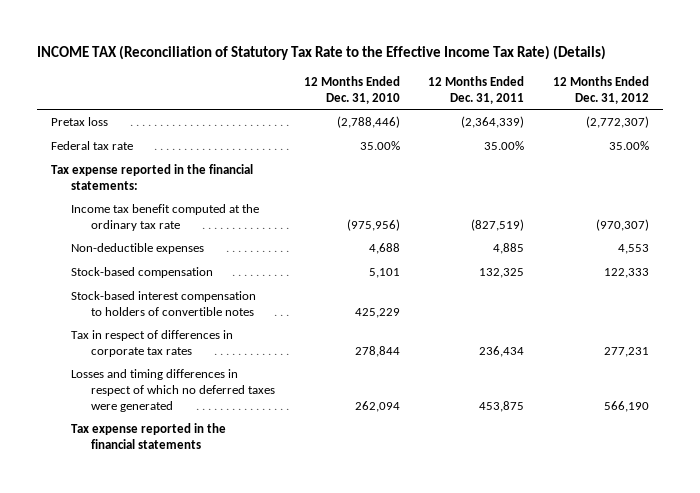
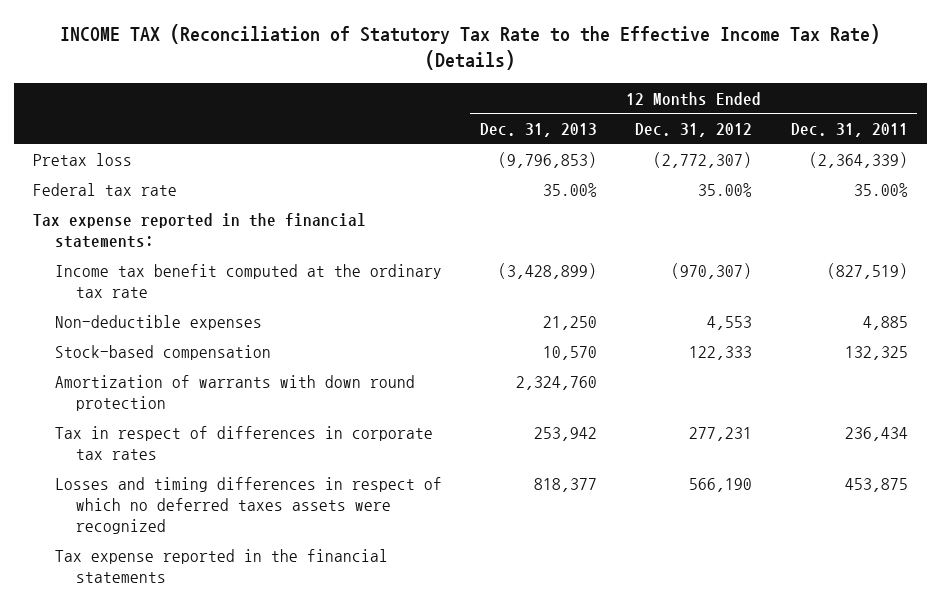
- | 12 Months Ended Dec. 31, 2010 | 12 Months Ended Dec. 31, 2011 | 12 Months Ended Dec. 31, 2012
+ | 12 Months Ended Dec. 31, 2013 | 12 Months Ended Dec. 31, 2012 | 12 Months Ended Dec. 31, 2011
- Stock-based interest compensation to holders of convertible notes | 425,229 | |
+ Amortization of warrants with down round protection | 2,324,760 | |
- Losses and timing differences in respect of which no deferred taxes were generated | 262,094 | 453,875 | 566,190
+ Losses and timing differences in respect of which no deferred taxes assets were recognized | 818,377 | 566,190 | 453,875

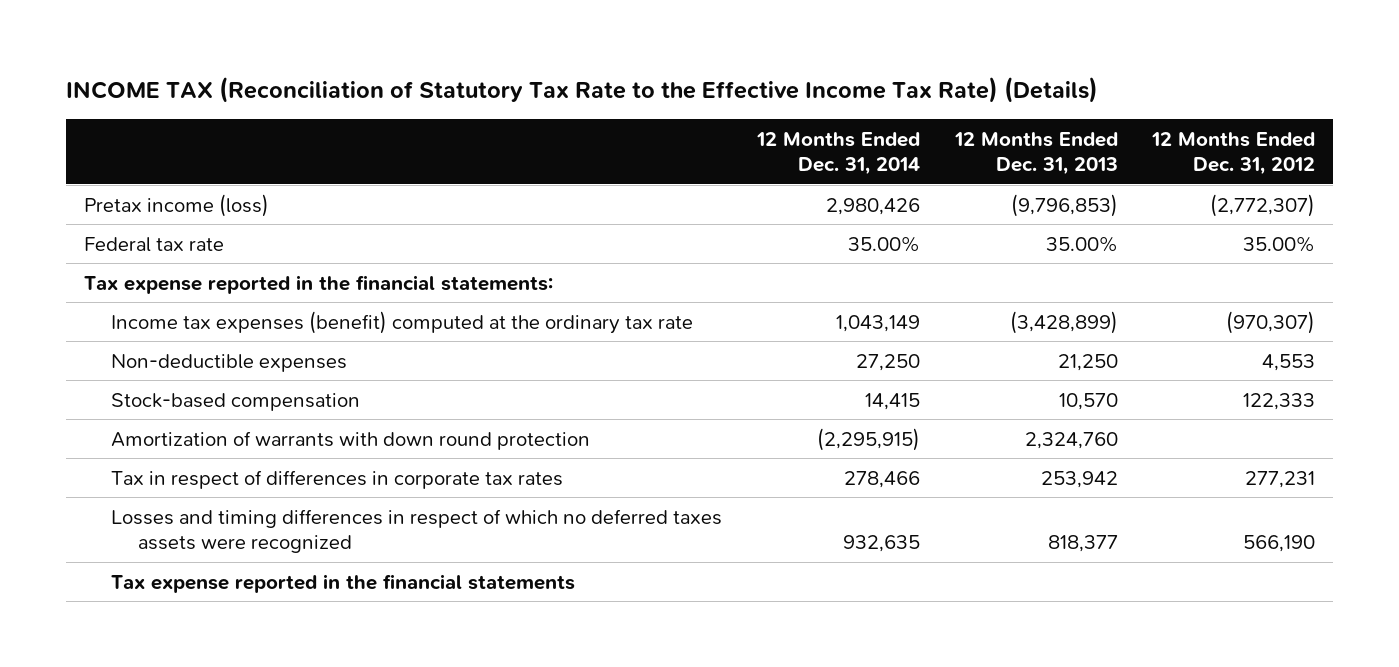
- | 12 Months Ended Dec. 31, 2013 | 12 Months Ended Dec. 31, 2012 | 12 Months Ended Dec. 31, 2011
+ | 12 Months Ended Dec. 31, 2014 | 12 Months Ended Dec. 31, 2013 | 12 Months Ended Dec. 31, 2012
- Pretax loss | (9,796,853) | (2,772,307) | (2,364,339)
+ Pretax income (loss) | 2,980,426 | (9,796,853) | (2,772,307)
- Income tax benefit computed at the ordinary tax rate | (3,428,899) | (970,307) | (827,519)
+ Income tax expenses (benefit) computed at the ordinary tax rate | 1,043,149 | (3,428,899) | (970,307)

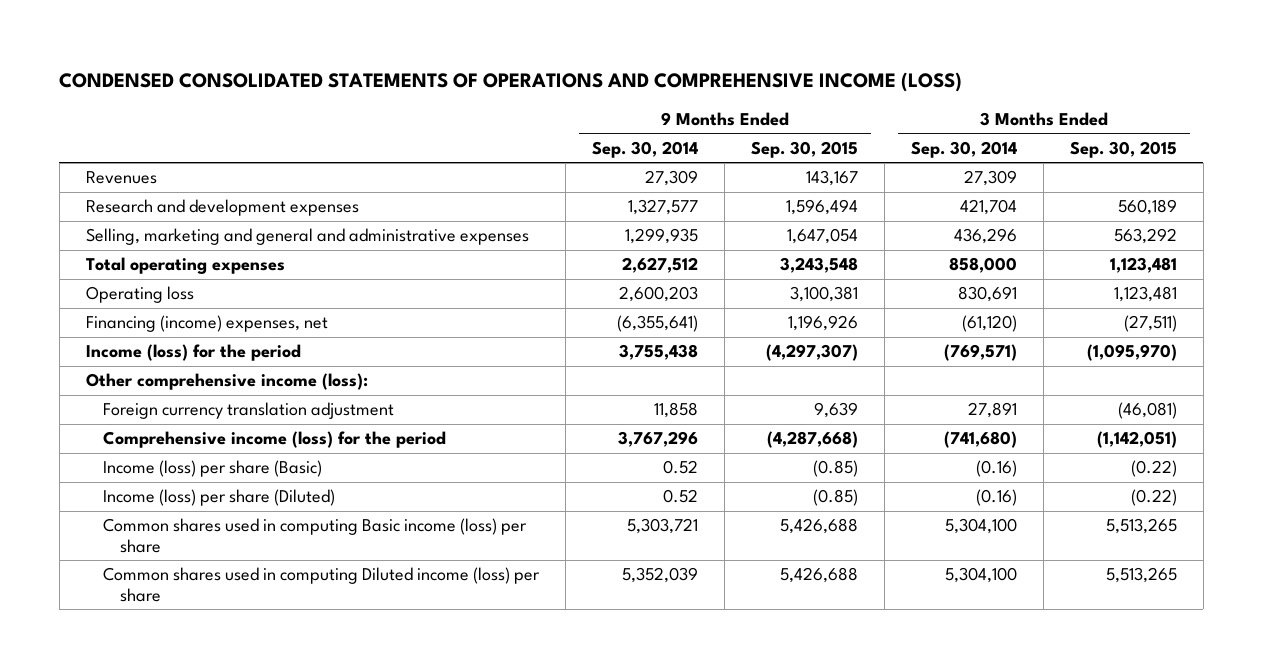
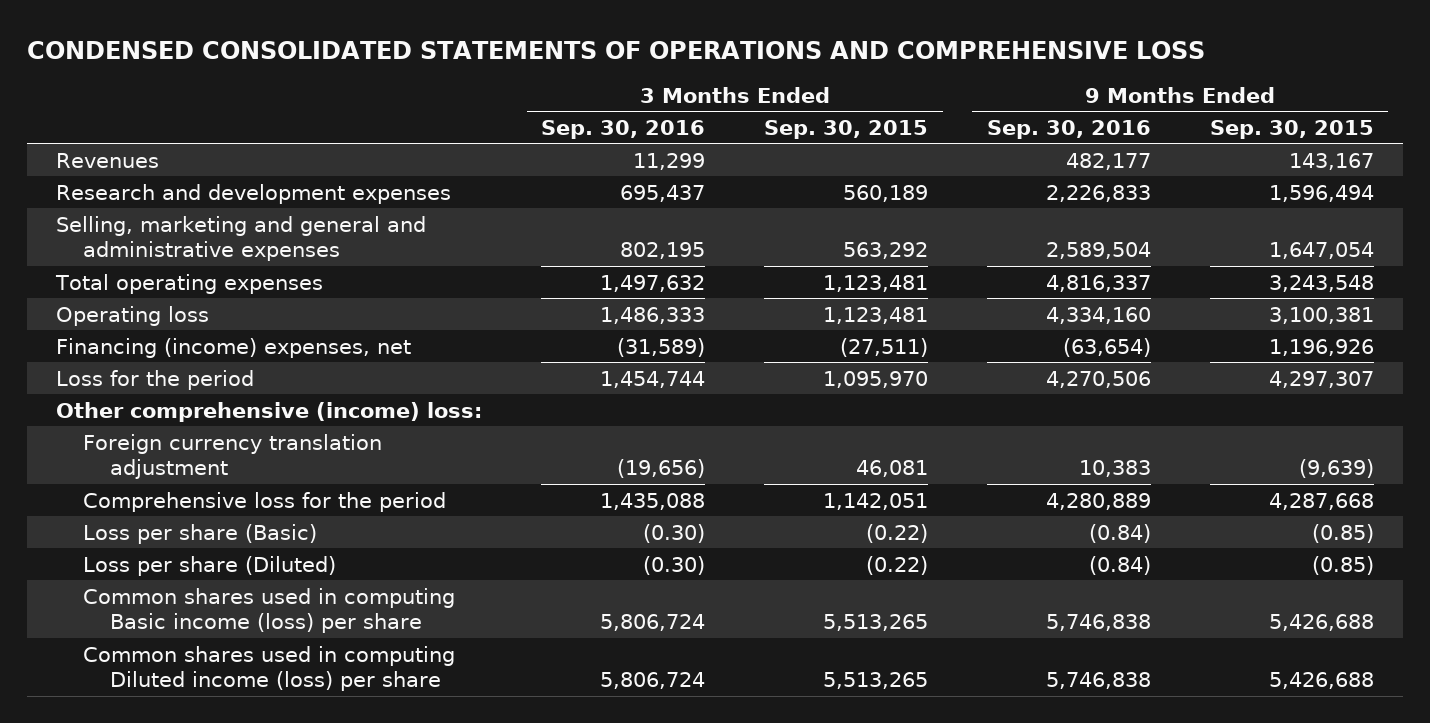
- CONDENSED CONSOLIDATED STATEMENTS OF OPERATIONS AND COMPREHENSIVE INCOME (LOSS)
+ CONDENSED CONSOLIDATED STATEMENTS OF OPERATIONS AND COMPREHENSIVE LOSS
- | 9 Months Ended Sep. 30, 2014 | 9 Months Ended Sep. 30, 2015 | 3 Months Ended Sep. 30, 2014 | 3 Months Ended Sep. 30, 2015
+ | 3 Months Ended Sep. 30, 2016 | 3 Months Ended Sep. 30, 2015 | 9 Months Ended Sep. 30, 2016 | 9 Months Ended Sep. 30, 2015
- Income (loss) for the period | 3,755,438 | (4,297,307) | (769,571) | (1,095,970)
- Other comprehensive income (loss):
- Foreign currency translation adjustment | 11,858 | 9,639 | 27,891 | (46,081)
- Comprehensive income (loss) for the period | 3,767,296 | (4,287,668) | (741,680) | (1,142,051)
- Income (loss) per share (Basic) | 0.52 | (0.85) | (0.16) | (0.22)
- Income (loss) per share (Diluted) | 0.52 | (0.85) | (0.16) | (0.22)
+ Loss for the period | 1,454,744 | 1,095,970 | 4,270,506 | 4,297,307
+ Other comprehensive (income) loss:
+ Foreign currency translation adjustment | (19,656) | 46,081 | 10,383 | (9,639)
+ Comprehensive loss for the period | 1,435,088 | 1,142,051 | 4,280,889 | 4,287,668
+ Loss per share (Basic) | (0.30) | (0.22) | (0.84) | (0.85)
+ Loss per share (Diluted) | (0.30) | (0.22) | (0.84) | (0.85)

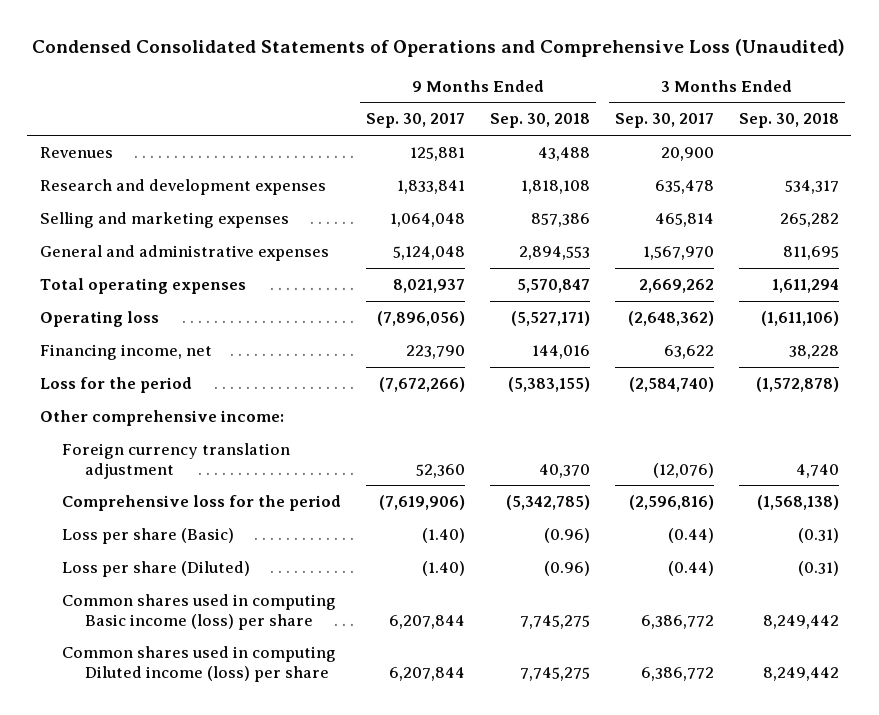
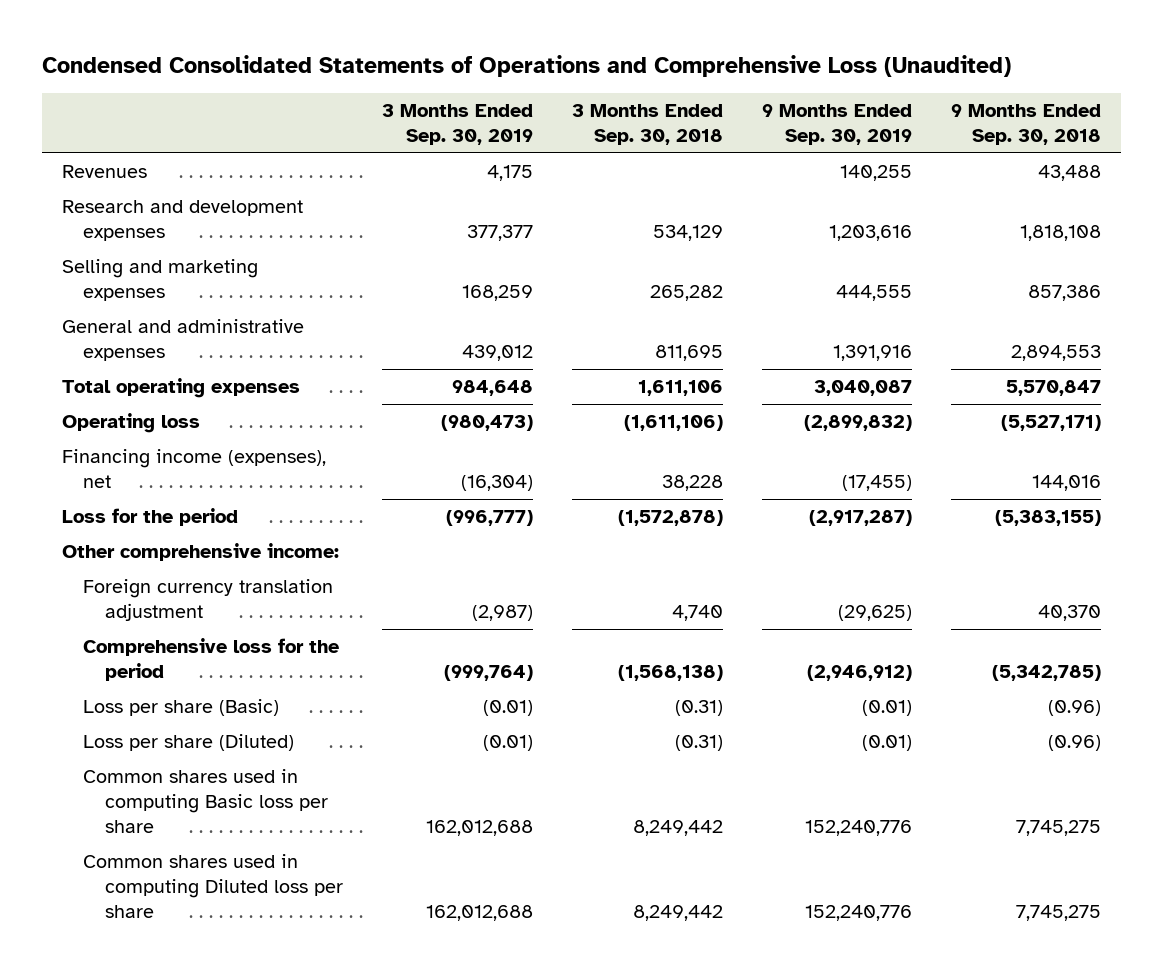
- | 9 Months Ended Sep. 30, 2017 | 9 Months Ended Sep. 30, 2018 | 3 Months Ended Sep. 30, 2017 | 3 Months Ended Sep. 30, 2018
+ | 3 Months Ended Sep. 30, 2019 | 3 Months Ended Sep. 30, 2018 | 9 Months Ended Sep. 30, 2019 | 9 Months Ended Sep. 30, 2018
- Research and development expenses | 1,833,841 | 1,818,108 | 635,478 | 534,317
+ Research and development expenses | 377,377 | 534,129 | 1,203,616 | 1,818,108
- Total operating expenses | 8,021,937 | 5,570,847 | 2,669,262 | 1,611,294
+ Total operating expenses | 984,648 | 1,611,106 | 3,040,087 | 5,570,847
- Financing income, net | 223,790 | 144,016 | 63,622 | 38,228
+ Financing income (expenses), net | (16,304) | 38,228 | (17,455) | 144,016
- Common shares used in computing Basic income (loss) per share | 6,207,844 | 7,745,275 | 6,386,772 | 8,249,442
- Common shares used in computing Diluted income (loss) per share | 6,207,844 | 7,745,275 | 6,386,772 | 8,249,442
+ Common shares used in computing Basic loss per share | 162,012,688 | 8,249,442 | 152,240,776 | 7,745,275
+ Common shares used in computing Diluted loss per share | 162,012,688 | 8,249,442 | 152,240,776 | 7,745,275

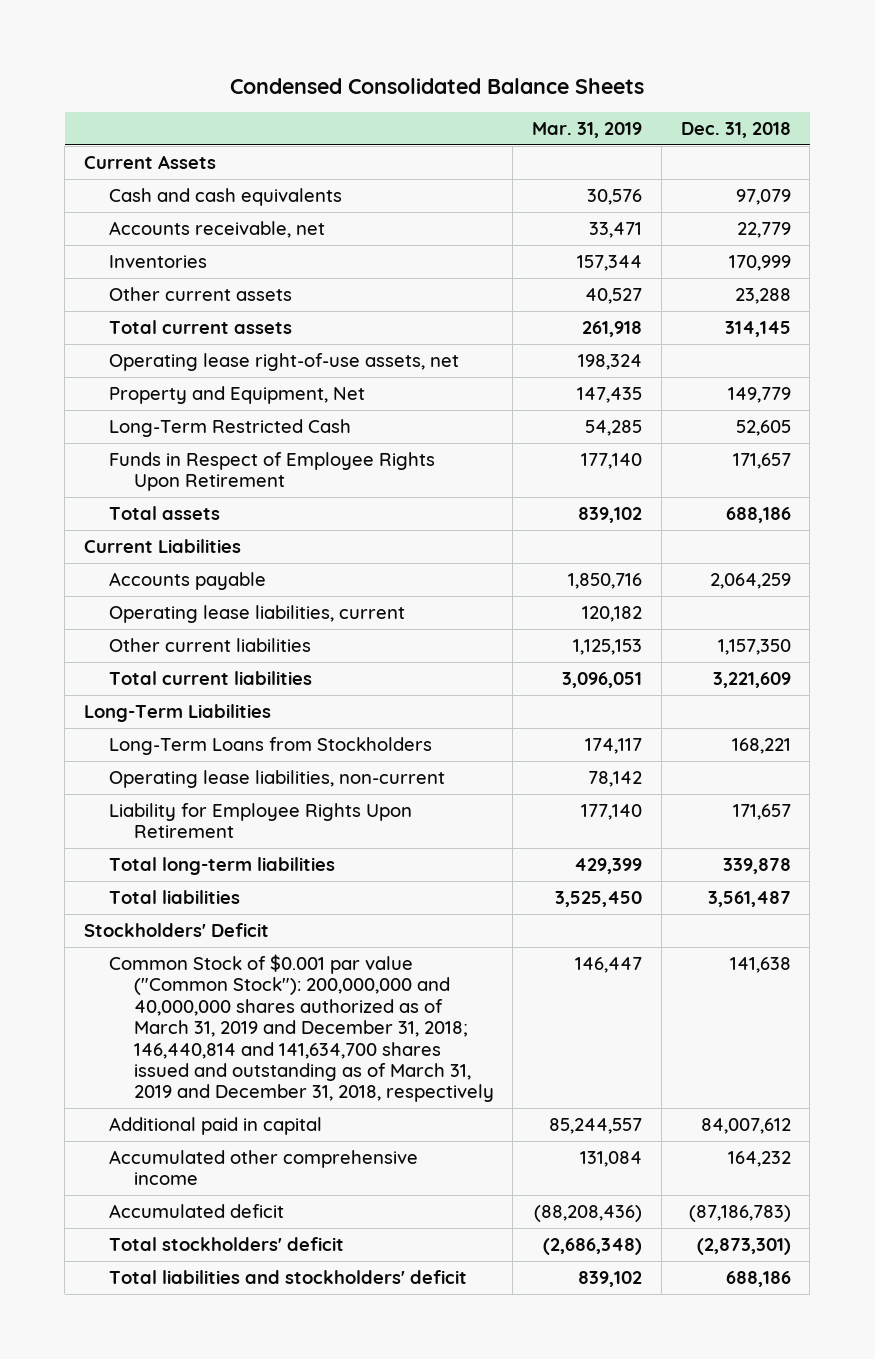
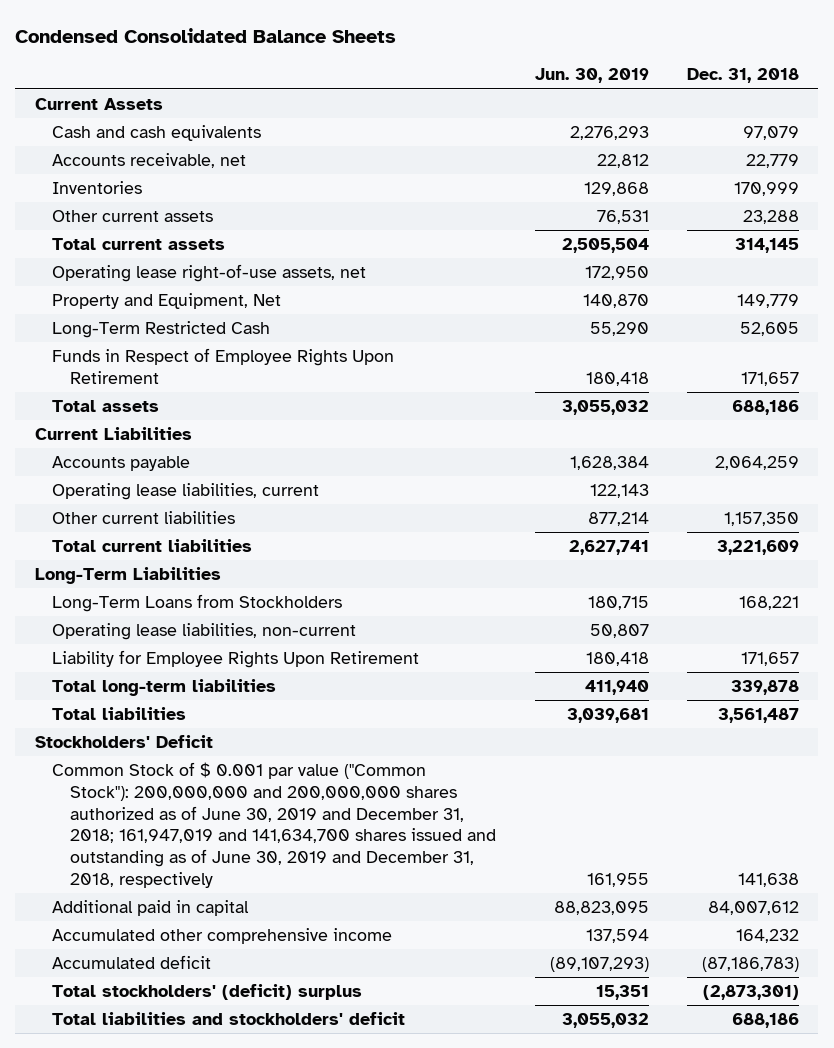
- | Mar. 31, 2019 | Dec. 31, 2018
+ | Jun. 30, 2019 | Dec. 31, 2018
- Common Stock of $0.001 par value ("Common Stock"): 200,000,000 and 40,000,000 shares authorized as of March 31, 2019 and December 31, 2018; 146,440,814 and 141,634,700 shares issued and outstanding as of March 31, 2019 and December 31, 2018, respectively | 146,447 | 141,638
+ Common Stock of $ 0.001 par value ("Common Stock"): 200,000,000 and 200,000,000 shares authorized as of June 30, 2019 and December 31, 2018; 161,947,019 and 141,634,700 shares issued and outstanding as of June 30, 2019 and December 31, 2018, respectively | 161,955 | 141,638
- Total stockholders' deficit | (2,686,348) | (2,873,301)
+ Total stockholders' (deficit) surplus | 15,351 | (2,873,301)

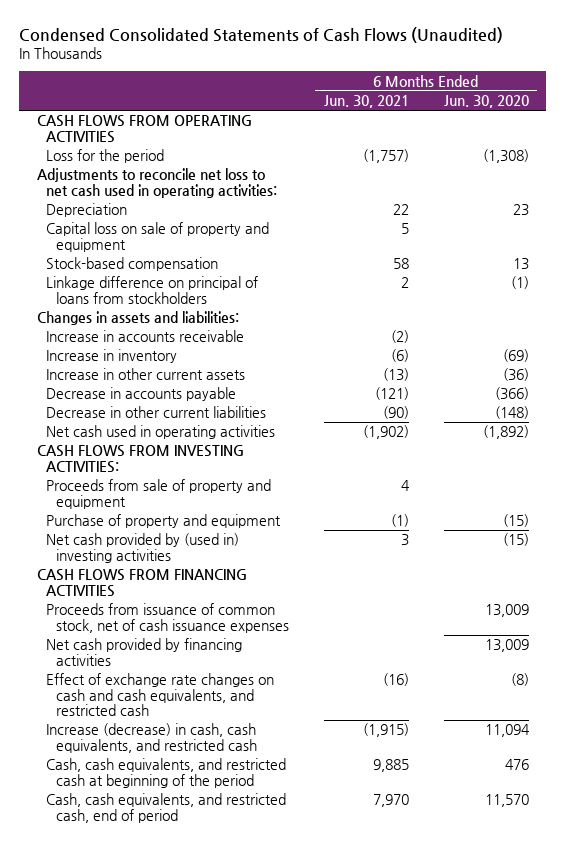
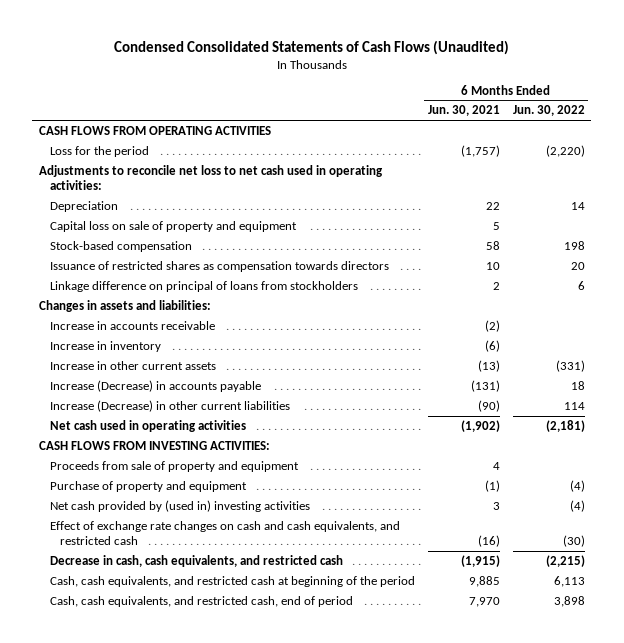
- | 6 Months Ended Jun. 30, 2021 | 6 Months Ended Jun. 30, 2020
+ | 6 Months Ended Jun. 30, 2021 | 6 Months Ended Jun. 30, 2022
+ Issuance of restricted shares as compensation towards directors | 10 | 20
- Decrease in accounts payable | (121) | (366)
- Decrease in other current liabilities | (90) | (148)
+ Increase (Decrease) in accounts payable | (131) | 18
+ Increase (Decrease) in other current liabilities | (90) | 114
- CASH FLOWS FROM FINANCING ACTIVITIES
- Proceeds from issuance of common stock, net of cash issuance expenses | | 13,009
- Net cash provided by financing activities | | 13,009
- Increase (decrease) in cash, cash equivalents, and restricted cash | (1,915) | 11,094
+ Decrease in cash, cash equivalents, and restricted cash | (1,915) | (2,215)

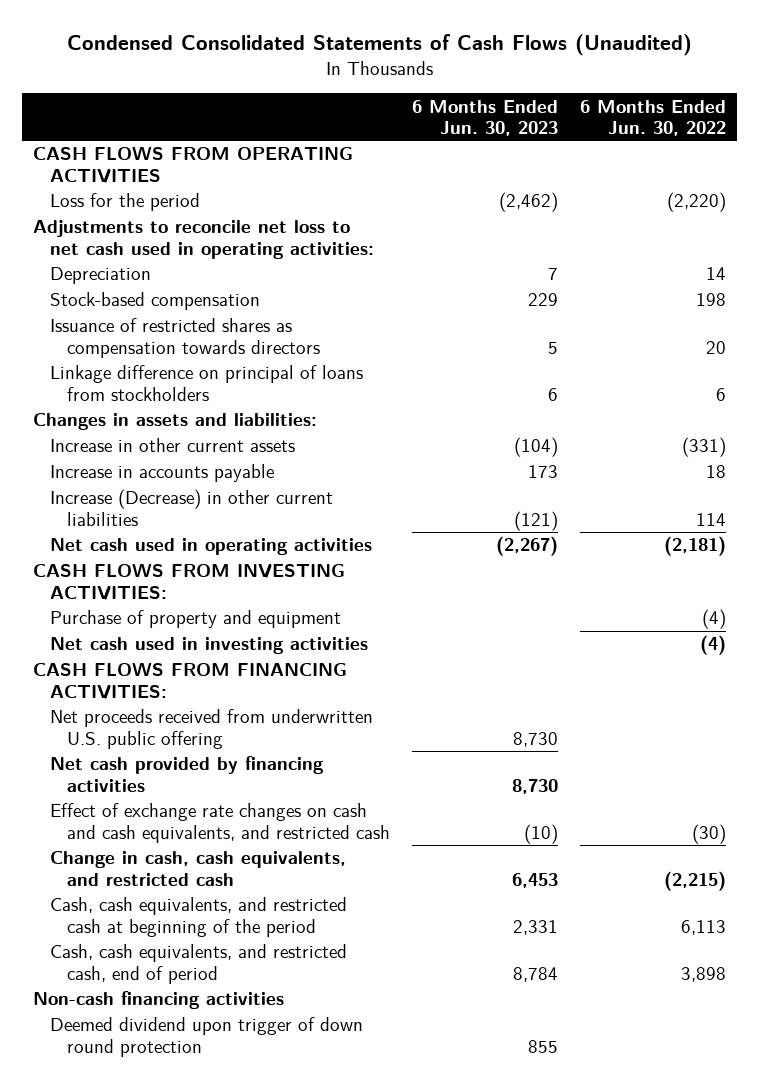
- | 6 Months Ended Jun. 30, 2021 | 6 Months Ended Jun. 30, 2022
+ | 6 Months Ended Jun. 30, 2023 | 6 Months Ended Jun. 30, 2022
- Capital loss on sale of property and equipment | 5 |
- Increase in accounts receivable | (2) |
- Increase in inventory | (6) |
- Increase (Decrease) in accounts payable | (131) | 18
+ Increase in accounts payable | 173 | 18
- Proceeds from sale of property and equipment | 4 |
- Net cash provided by (used in) investing activities | 3 | (4)
+ Net cash used in investing activities | | (4)
+ CASH FLOWS FROM FINANCING ACTIVITIES:
+ Net proceeds received from underwritten U.S. public offering | 8,730 |
+ Net cash provided by financing activities | 8,730 |
- Decrease in cash, cash equivalents, and restricted cash | (1,915) | (2,215)
+ Change in cash, cash equivalents, and restricted cash | 6,453 | (2,215)
+ Non-cash financing activities
+ Deemed dividend upon trigger of down round protection | 855 |

